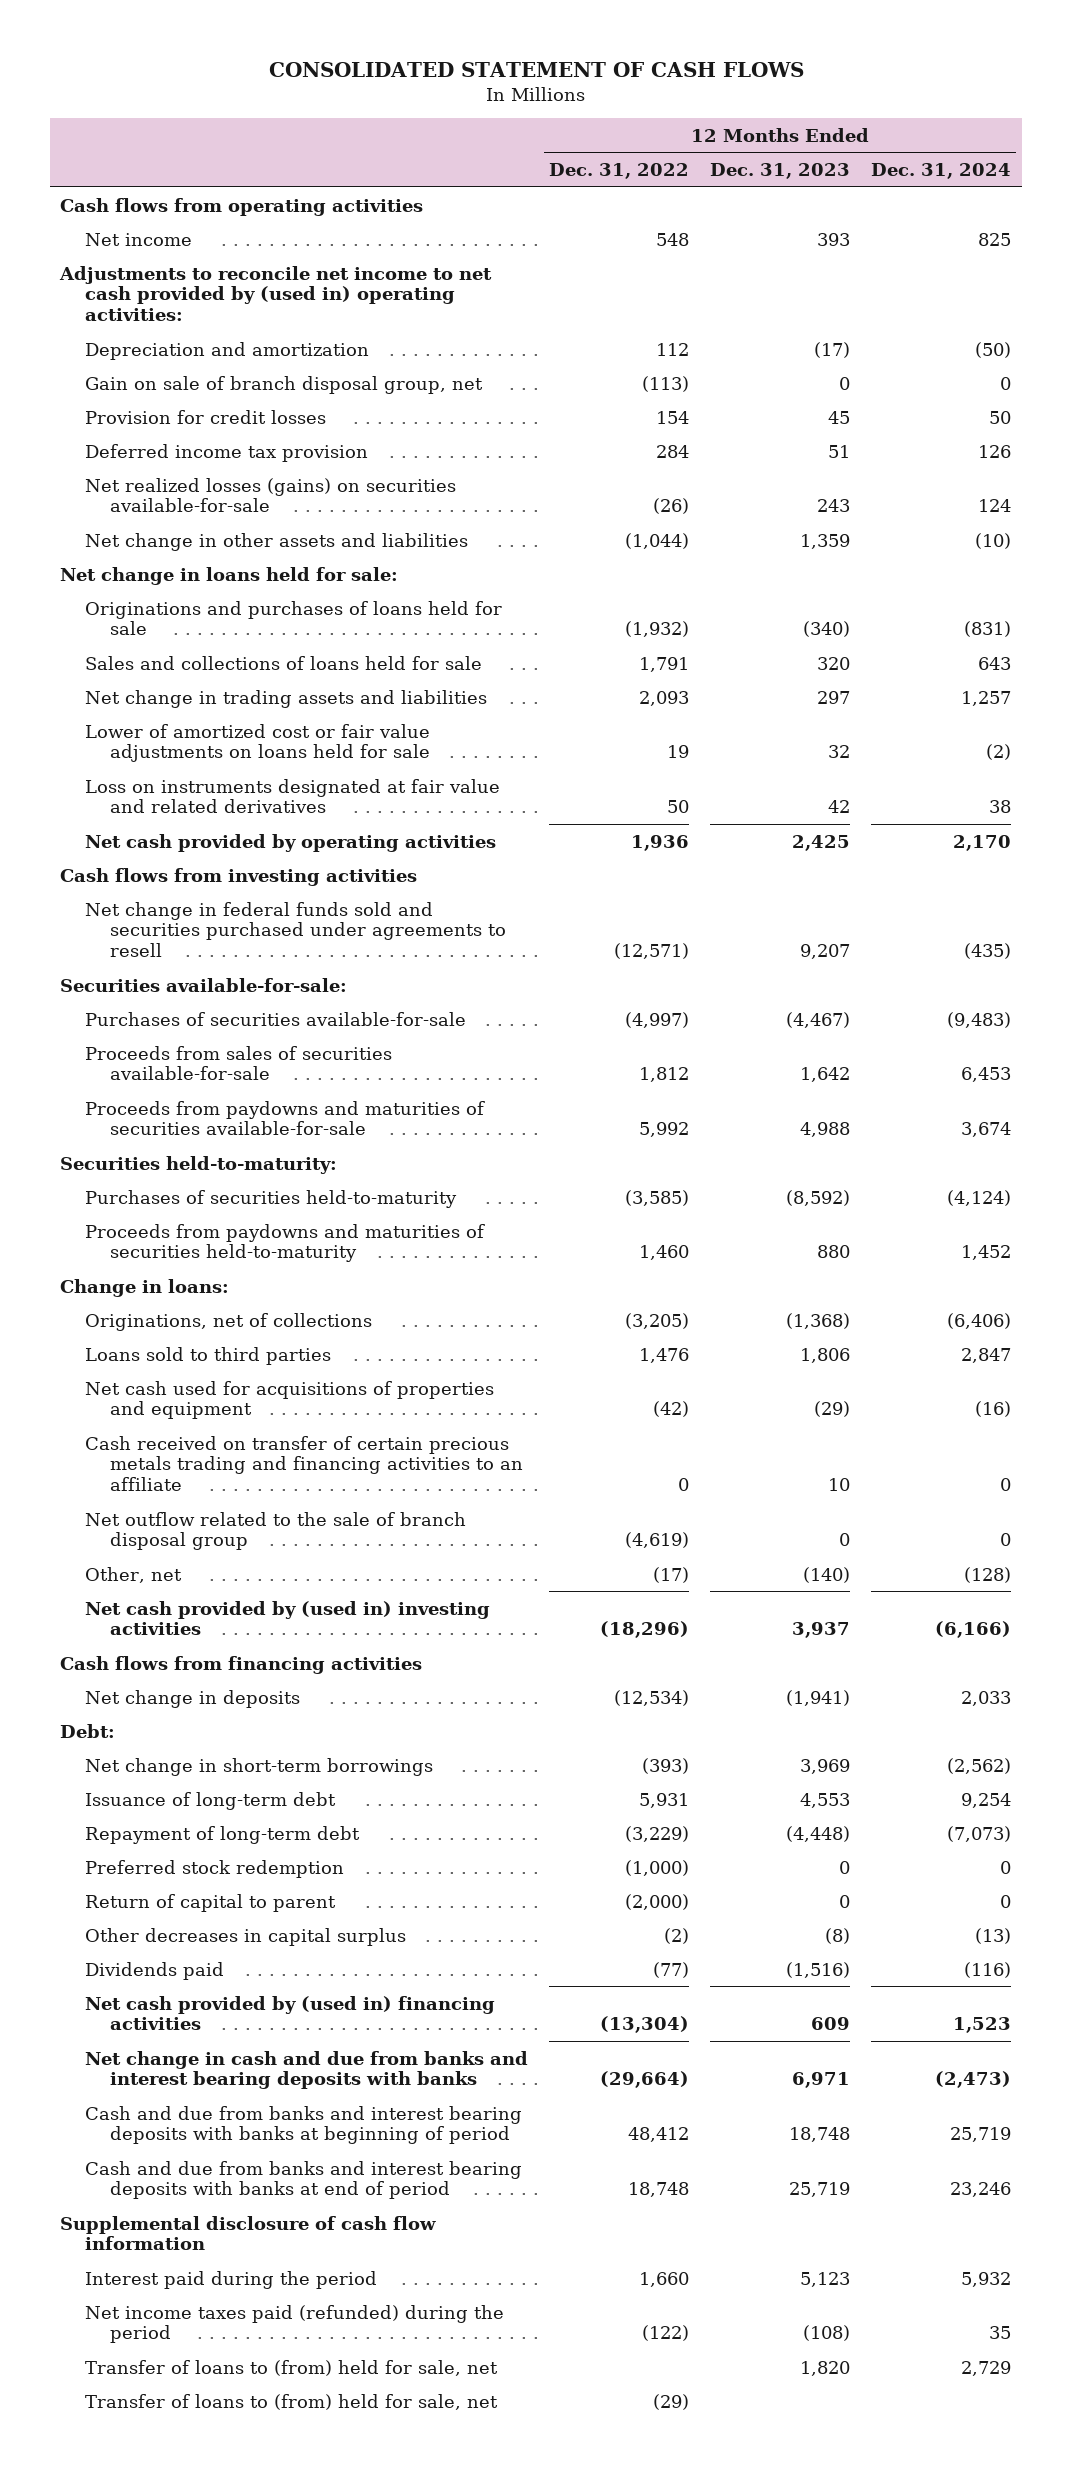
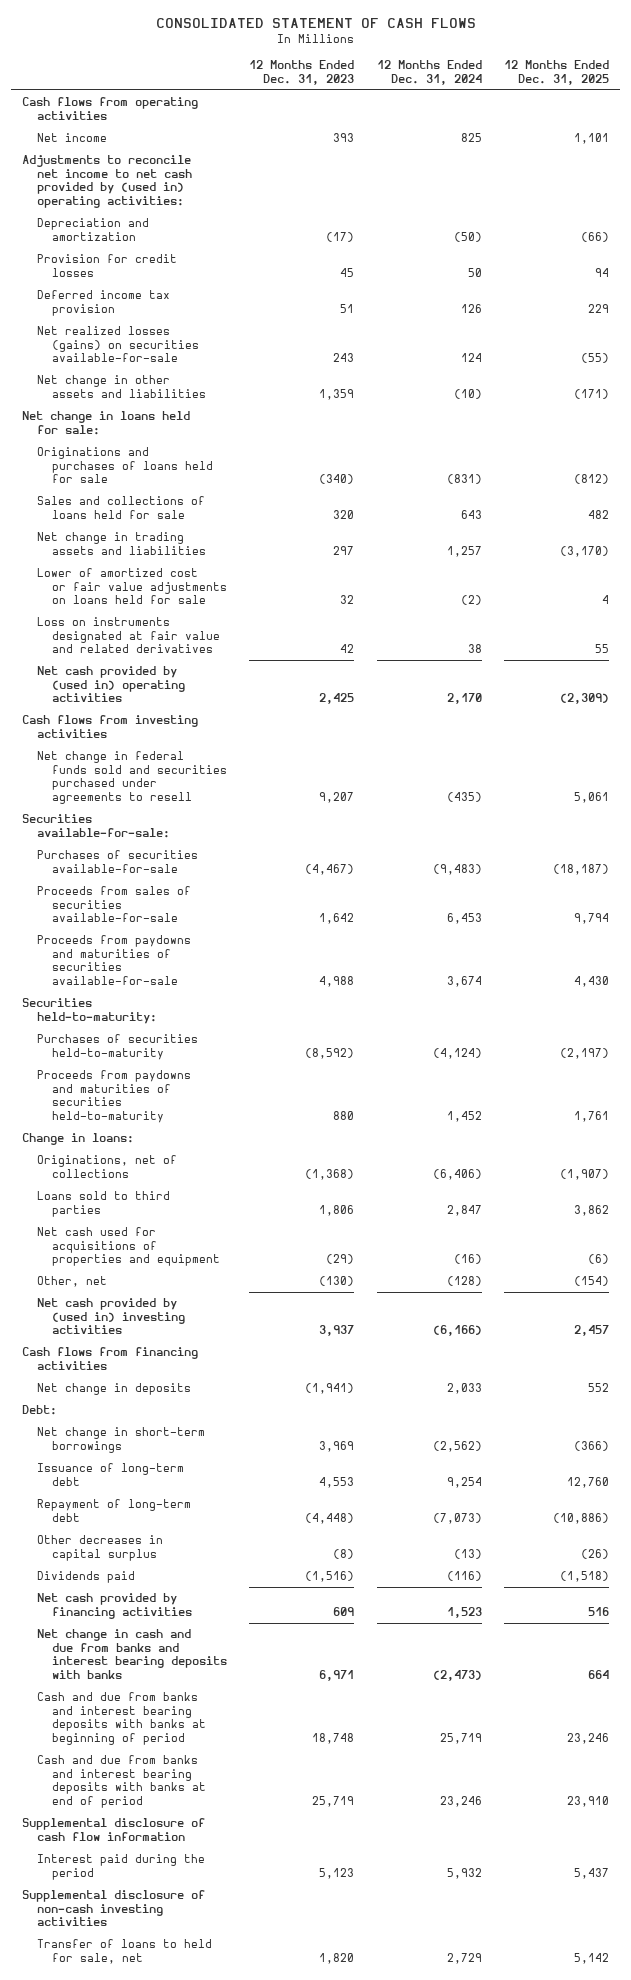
- | 12 Months Ended Dec. 31, 2022 | 12 Months Ended Dec. 31, 2023 | 12 Months Ended Dec. 31, 2024
+ | 12 Months Ended Dec. 31, 2023 | 12 Months Ended Dec. 31, 2024 | 12 Months Ended Dec. 31, 2025
- Gain on sale of branch disposal group, net | (113) | 0 | 0
- Net cash provided by operating activities | 1,936 | 2,425 | 2,170
+ Net cash provided by (used in) operating activities | 2,425 | 2,170 | (2,309)
- Cash received on transfer of certain precious metals trading and financing activities to an affiliate | 0 | 10 | 0
- Net outflow related to the sale of branch disposal group | (4,619) | 0 | 0
- Other, net | (17) | (140) | (128)
+ Other, net | (130) | (128) | (154)
- Preferred stock redemption | (1,000) | 0 | 0
- Return of capital to parent | (2,000) | 0 | 0
- Net cash provided by (used in) financing activities | (13,304) | 609 | 1,523
+ Net cash provided by financing activities | 609 | 1,523 | 516
- Net income taxes paid (refunded) during the period | (122) | (108) | 35
- Transfer of loans to (from) held for sale, net | | 1,820 | 2,729
- Transfer of loans to (from) held for sale, net | (29) | |
+ Supplemental disclosure of non-cash investing activities
+ Transfer of loans to held for sale, net | 1,820 | 2,729 | 5,142

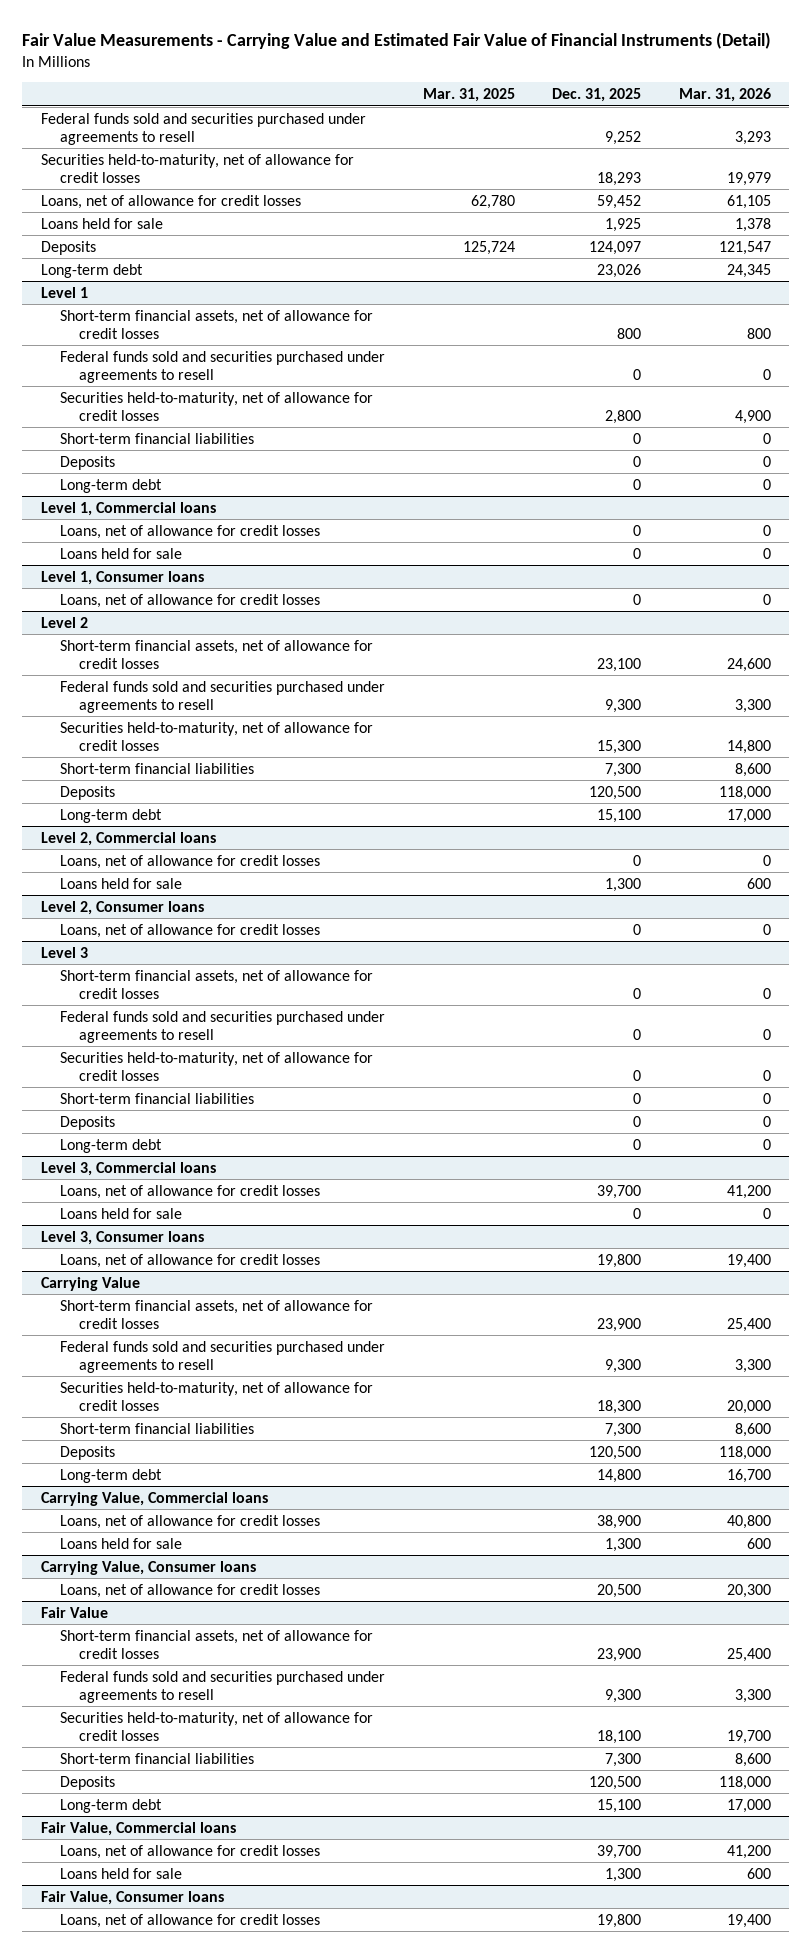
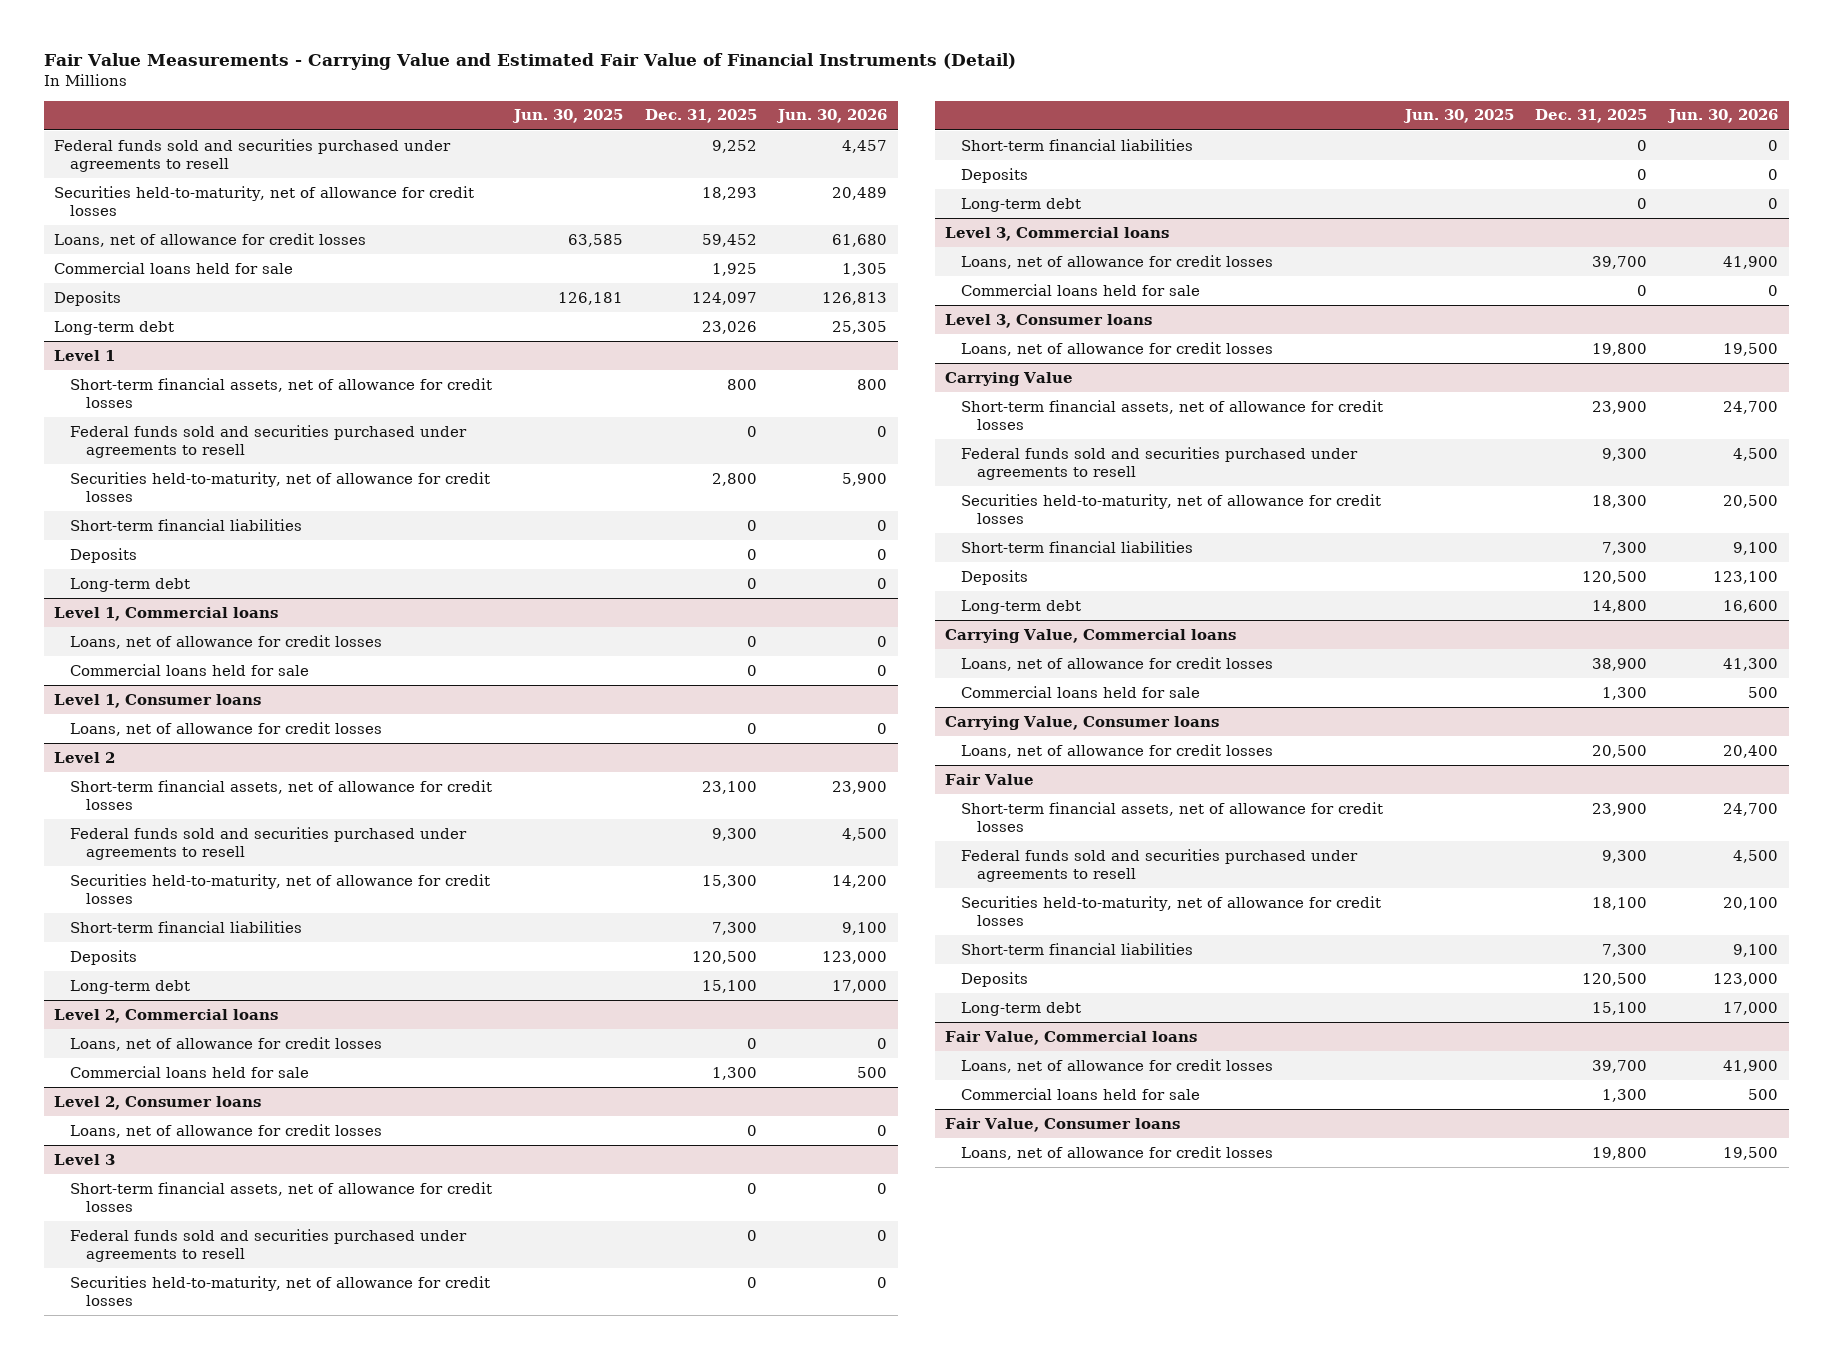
- | Mar. 31, 2025 | Dec. 31, 2025 | Mar. 31, 2026
+ | Jun. 30, 2025 | Dec. 31, 2025 | Jun. 30, 2026
- Loans held for sale | | 1,925 | 1,378
+ Commercial loans held for sale | | 1,925 | 1,305
@ Level 1, Commercial loans
- Loans held for sale | | 0 | 0
+ Commercial loans held for sale | | 0 | 0
@ Level 2, Commercial loans
- Loans held for sale | | 1,300 | 600
+ Commercial loans held for sale | | 1,300 | 500
@ Level 3, Commercial loans
- Loans held for sale | | 0 | 0
+ Commercial loans held for sale | | 0 | 0
@ Carrying Value, Commercial loans
- Loans held for sale | | 1,300 | 600
+ Commercial loans held for sale | | 1,300 | 500
@ Fair Value, Commercial loans
- Loans held for sale | | 1,300 | 600
+ Commercial loans held for sale | | 1,300 | 500

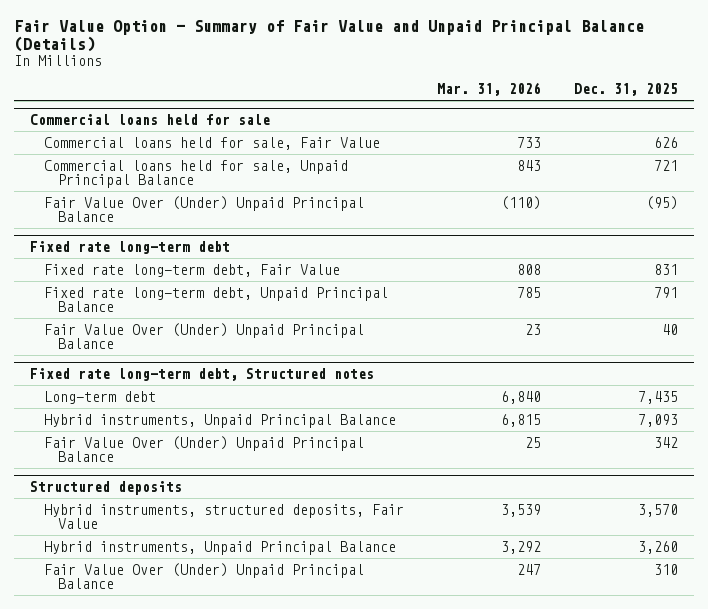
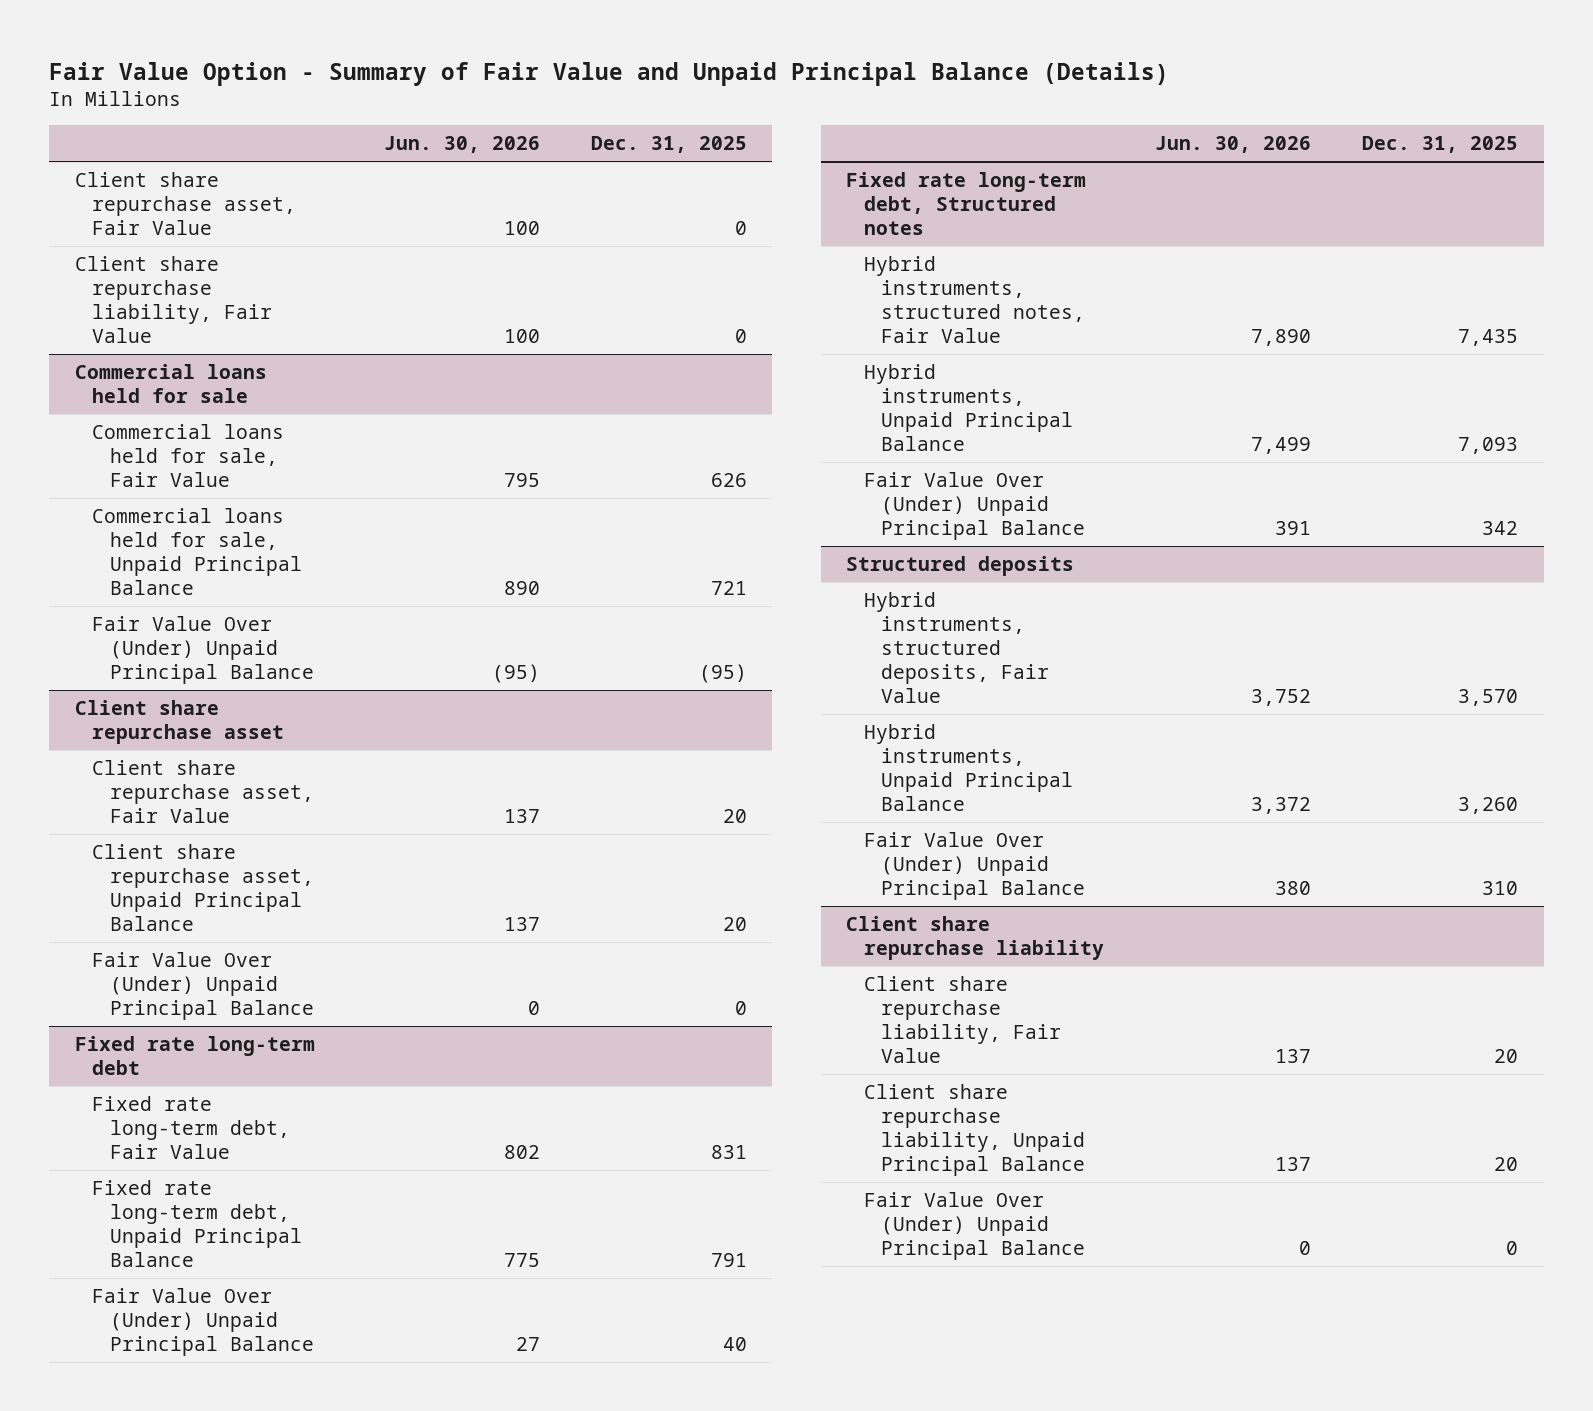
- | Mar. 31, 2026 | Dec. 31, 2025
+ | Jun. 30, 2026 | Dec. 31, 2025
+ Client share repurchase asset, Fair Value | 100 | 0
+ Client share repurchase liability, Fair Value | 100 | 0
+ Client share repurchase asset
+ Client share repurchase asset, Fair Value | 137 | 20
+ Client share repurchase asset, Unpaid Principal Balance | 137 | 20
+ Fair Value Over (Under) Unpaid Principal Balance | 0 | 0
@ Fixed rate long-term debt, Structured notes
- Long-term debt | 6,840 | 7,435
+ Hybrid instruments, structured notes, Fair Value | 7,890 | 7,435
+ Client share repurchase liability
+ Client share repurchase liability, Fair Value | 137 | 20
+ Client share repurchase liability, Unpaid Principal Balance | 137 | 20
+ Fair Value Over (Under) Unpaid Principal Balance | 0 | 0

